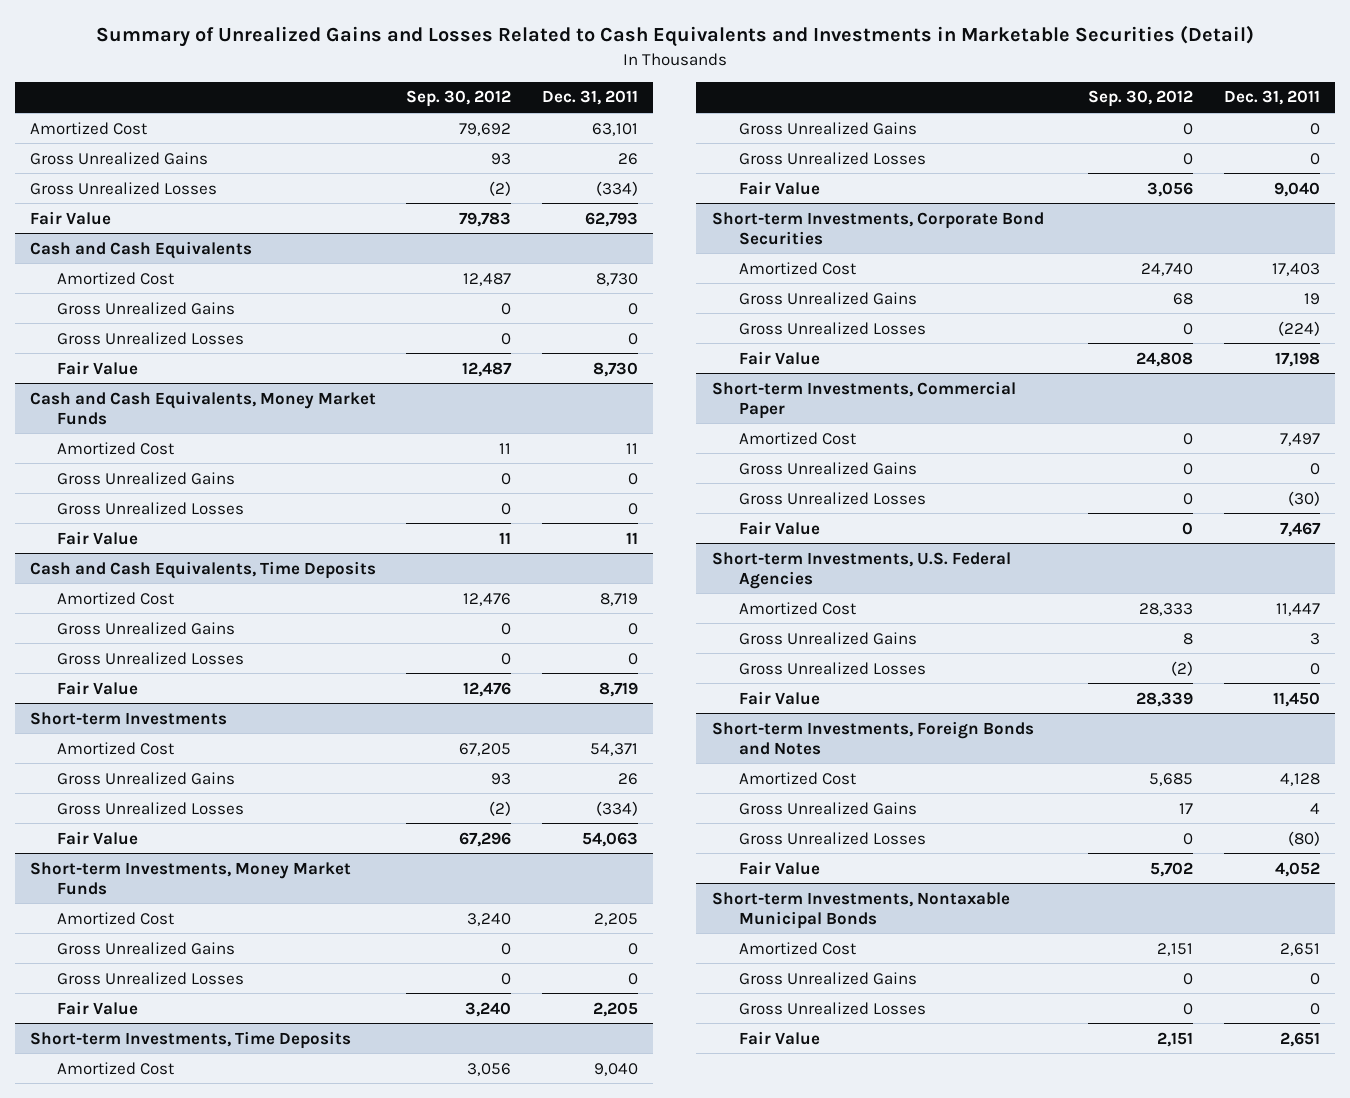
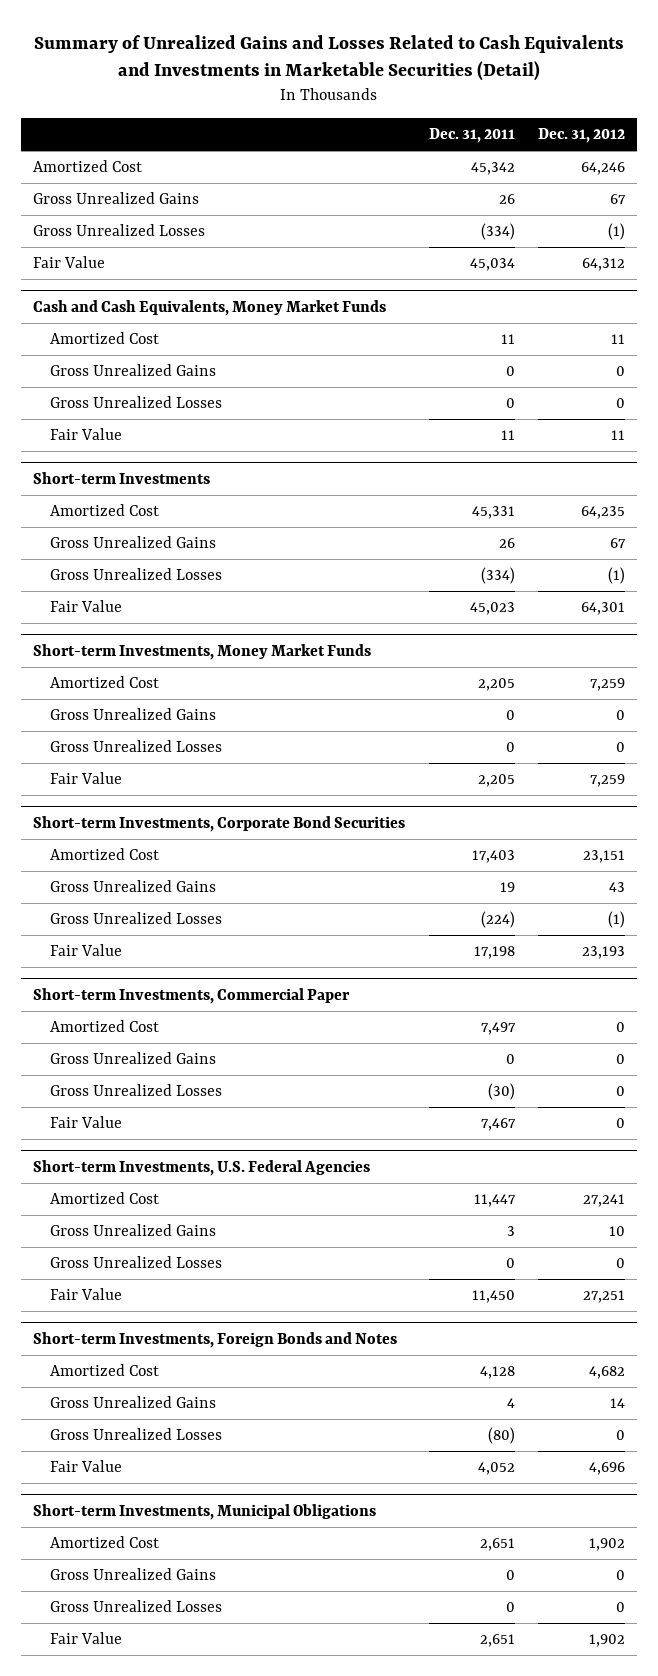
- | Sep. 30, 2012 | Dec. 31, 2011
+ | Dec. 31, 2011 | Dec. 31, 2012
- Amortized Cost | 79,692 | 63,101
+ Amortized Cost | 45,342 | 64,246
- Fair Value | 79,783 | 62,793
- Cash and Cash Equivalents
- Amortized Cost | 12,487 | 8,730
- Gross Unrealized Gains | 0 | 0
- Gross Unrealized Losses | 0 | 0
- Fair Value | 12,487 | 8,730
+ Fair Value | 45,034 | 64,312
- Cash and Cash Equivalents, Time Deposits
- Amortized Cost | 12,476 | 8,719
- Gross Unrealized Gains | 0 | 0
- Gross Unrealized Losses | 0 | 0
- Fair Value | 12,476 | 8,719
@ Short-term Investments
- Amortized Cost | 67,205 | 54,371
+ Amortized Cost | 45,331 | 64,235
- Fair Value | 67,296 | 54,063
+ Fair Value | 45,023 | 64,301
- Short-term Investments, Time Deposits
- Amortized Cost | 3,056 | 9,040
- Gross Unrealized Gains | 0 | 0
- Gross Unrealized Losses | 0 | 0
- Fair Value | 3,056 | 9,040
- Short-term Investments, Nontaxable Municipal Bonds
+ Short-term Investments, Municipal Obligations

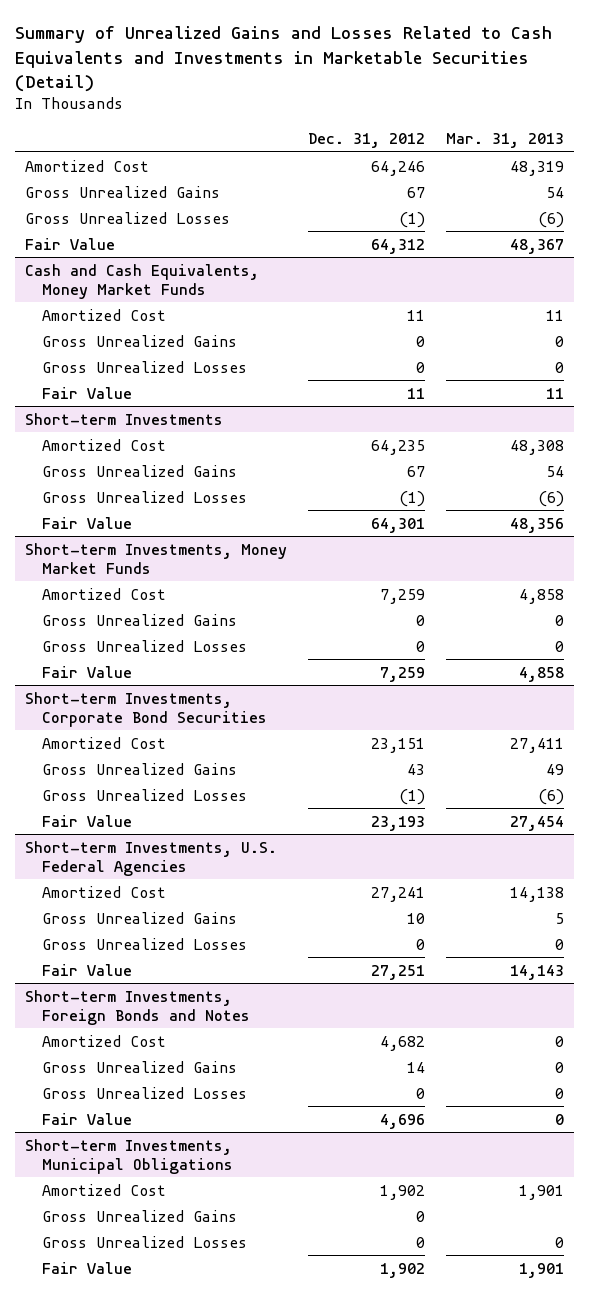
- | Dec. 31, 2011 | Dec. 31, 2012
+ | Dec. 31, 2012 | Mar. 31, 2013
- Short-term Investments, Commercial Paper
- Amortized Cost | 7,497 | 0
- Gross Unrealized Gains | 0 | 0
- Gross Unrealized Losses | (30) | 0
- Fair Value | 7,467 | 0

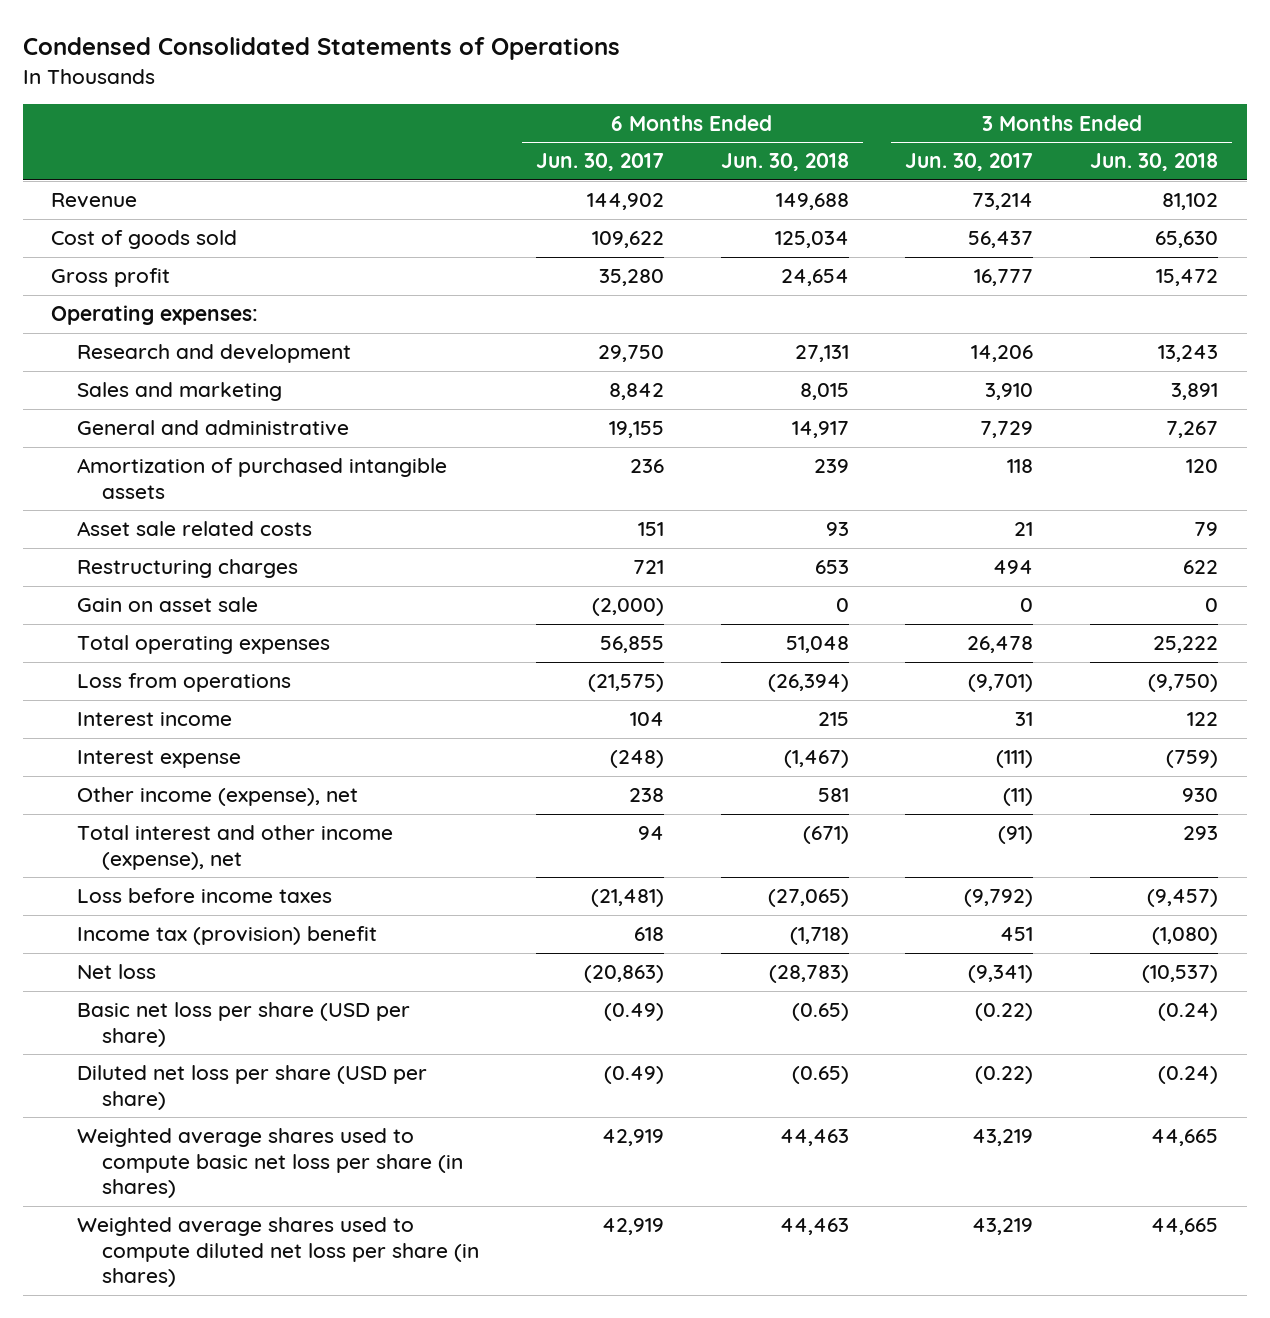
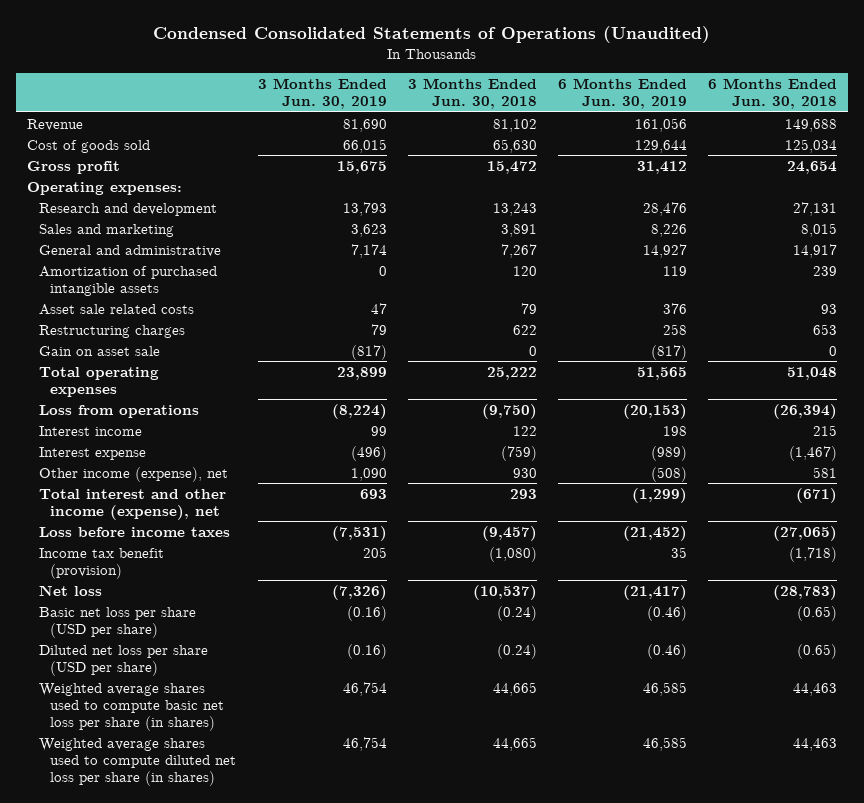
- Condensed Consolidated Statements of Operations
+ Condensed Consolidated Statements of Operations (Unaudited)
- | 6 Months Ended Jun. 30, 2017 | 6 Months Ended Jun. 30, 2018 | 3 Months Ended Jun. 30, 2017 | 3 Months Ended Jun. 30, 2018
+ | 3 Months Ended Jun. 30, 2019 | 3 Months Ended Jun. 30, 2018 | 6 Months Ended Jun. 30, 2019 | 6 Months Ended Jun. 30, 2018
- Income tax (provision) benefit | 618 | (1,718) | 451 | (1,080)
+ Income tax benefit (provision) | 205 | (1,080) | 35 | (1,718)

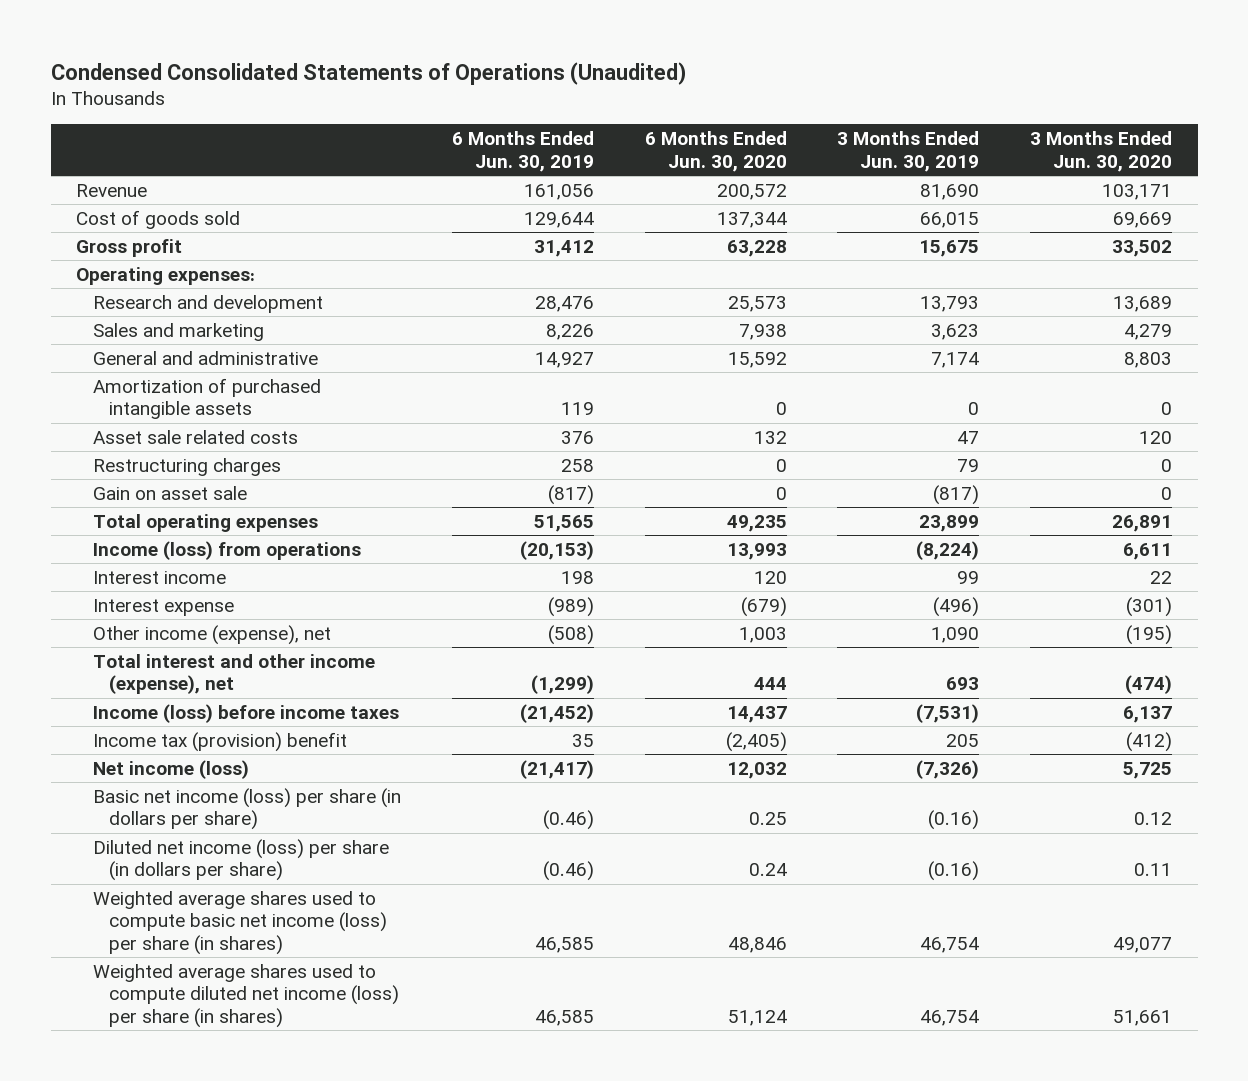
- | 3 Months Ended Jun. 30, 2019 | 3 Months Ended Jun. 30, 2018 | 6 Months Ended Jun. 30, 2019 | 6 Months Ended Jun. 30, 2018
+ | 6 Months Ended Jun. 30, 2019 | 6 Months Ended Jun. 30, 2020 | 3 Months Ended Jun. 30, 2019 | 3 Months Ended Jun. 30, 2020
- Loss from operations | (8,224) | (9,750) | (20,153) | (26,394)
+ Income (loss) from operations | (20,153) | 13,993 | (8,224) | 6,611
- Loss before income taxes | (7,531) | (9,457) | (21,452) | (27,065)
- Income tax benefit (provision) | 205 | (1,080) | 35 | (1,718)
- Net loss | (7,326) | (10,537) | (21,417) | (28,783)
- Basic net loss per share (USD per share) | (0.16) | (0.24) | (0.46) | (0.65)
- Diluted net loss per share (USD per share) | (0.16) | (0.24) | (0.46) | (0.65)
- Weighted average shares used to compute basic net loss per share (in shares) | 46,754 | 44,665 | 46,585 | 44,463
- Weighted average shares used to compute diluted net loss per share (in shares) | 46,754 | 44,665 | 46,585 | 44,463
+ Income (loss) before income taxes | (21,452) | 14,437 | (7,531) | 6,137
+ Income tax (provision) benefit | 35 | (2,405) | 205 | (412)
+ Net income (loss) | (21,417) | 12,032 | (7,326) | 5,725
+ Basic net income (loss) per share (in dollars per share) | (0.46) | 0.25 | (0.16) | 0.12
+ Diluted net income (loss) per share (in dollars per share) | (0.46) | 0.24 | (0.16) | 0.11
+ Weighted average shares used to compute basic net income (loss) per share (in shares) | 46,585 | 48,846 | 46,754 | 49,077
+ Weighted average shares used to compute diluted net income (loss) per share (in shares) | 46,585 | 51,124 | 46,754 | 51,661

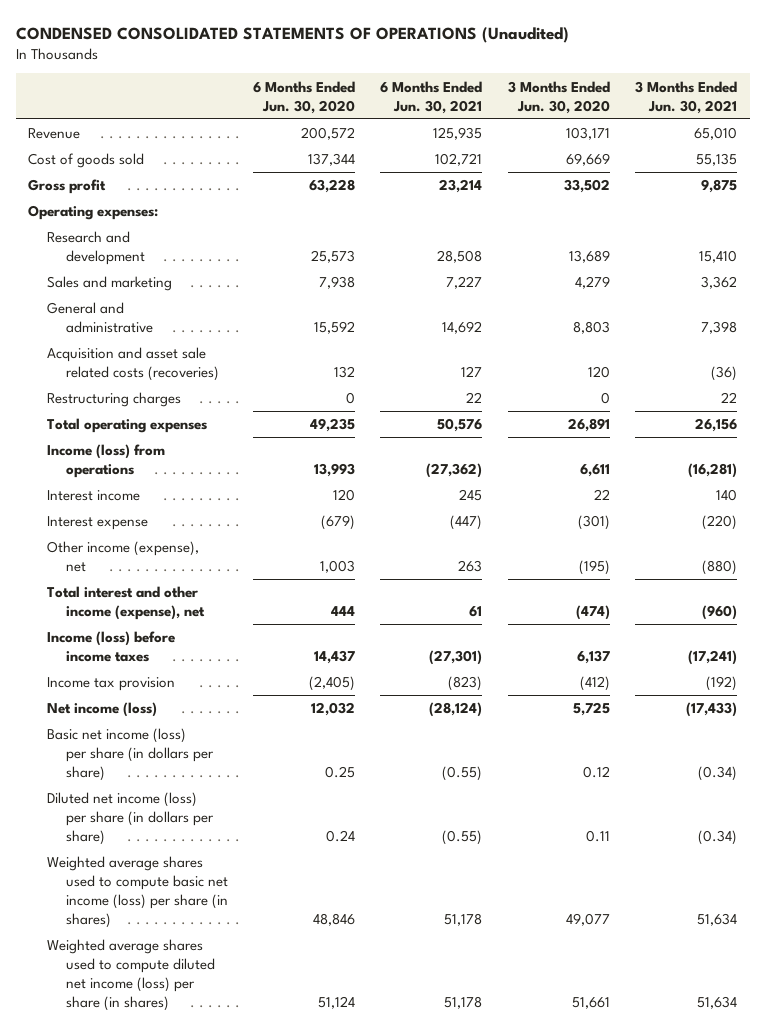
- Condensed Consolidated Statements of Operations (Unaudited)
+ CONDENSED CONSOLIDATED STATEMENTS OF OPERATIONS (Unaudited)
- | 6 Months Ended Jun. 30, 2019 | 6 Months Ended Jun. 30, 2020 | 3 Months Ended Jun. 30, 2019 | 3 Months Ended Jun. 30, 2020
+ | 6 Months Ended Jun. 30, 2020 | 6 Months Ended Jun. 30, 2021 | 3 Months Ended Jun. 30, 2020 | 3 Months Ended Jun. 30, 2021
- Amortization of purchased intangible assets | 119 | 0 | 0 | 0
- Asset sale related costs | 376 | 132 | 47 | 120
+ Acquisition and asset sale related costs (recoveries) | 132 | 127 | 120 | (36)
- Gain on asset sale | (817) | 0 | (817) | 0
- Income tax (provision) benefit | 35 | (2,405) | 205 | (412)
+ Income tax provision | (2,405) | (823) | (412) | (192)

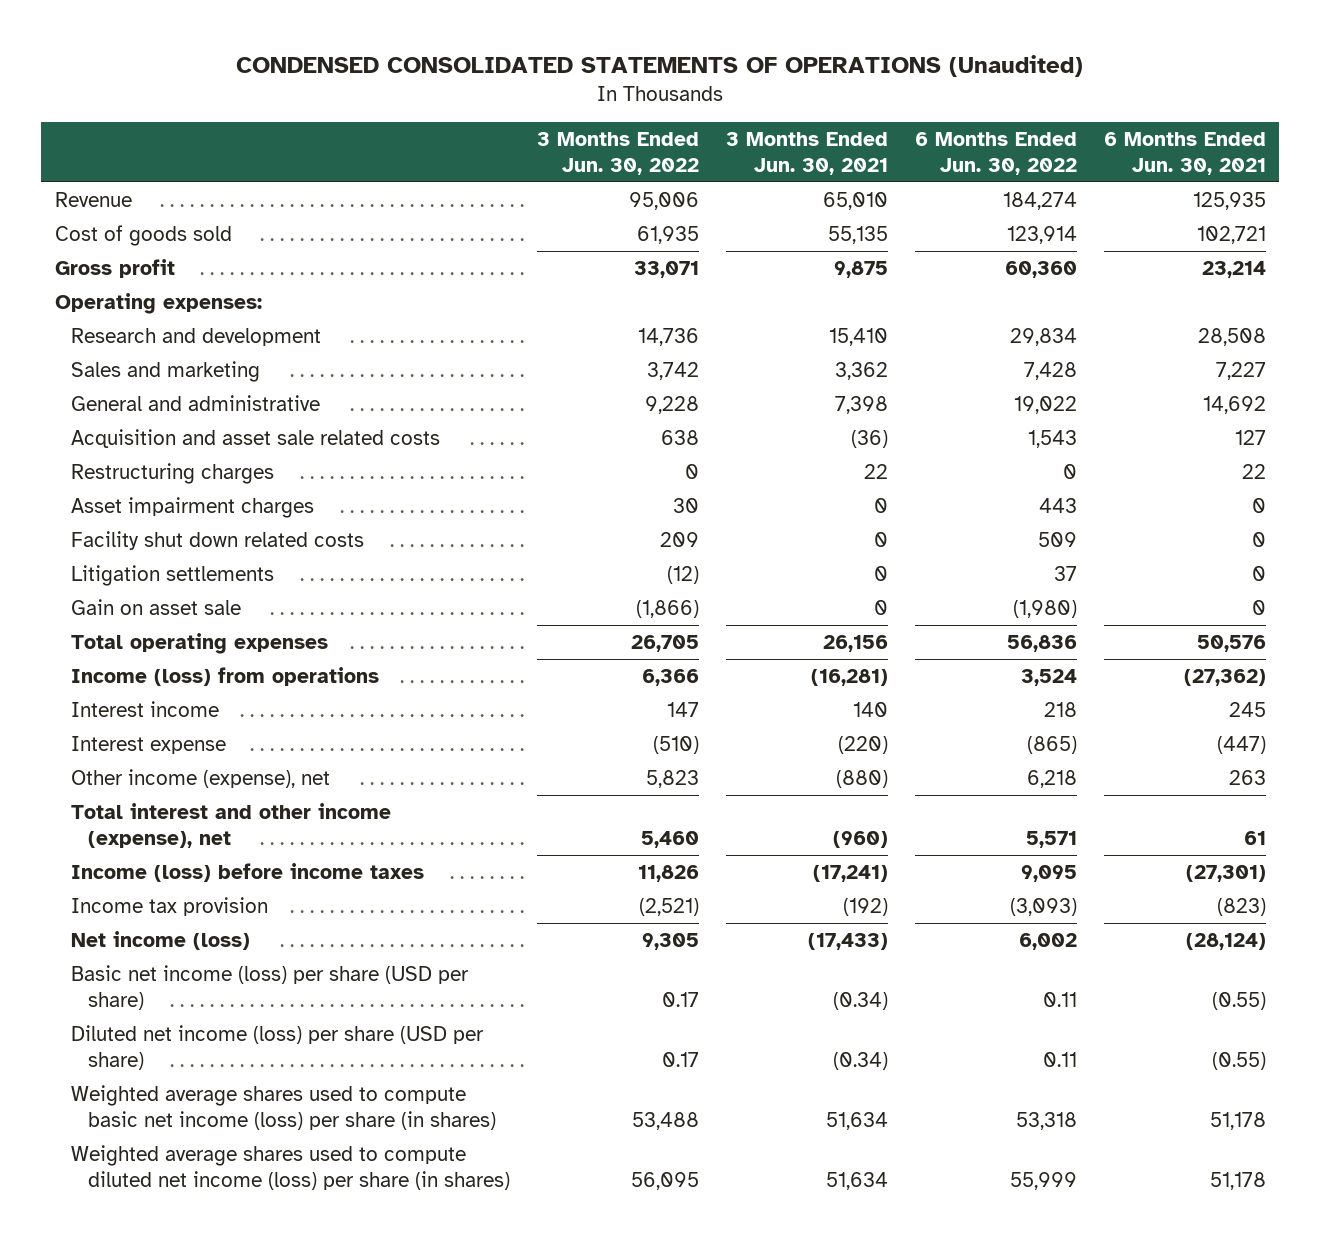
- | 6 Months Ended Jun. 30, 2020 | 6 Months Ended Jun. 30, 2021 | 3 Months Ended Jun. 30, 2020 | 3 Months Ended Jun. 30, 2021
+ | 3 Months Ended Jun. 30, 2022 | 3 Months Ended Jun. 30, 2021 | 6 Months Ended Jun. 30, 2022 | 6 Months Ended Jun. 30, 2021
- Acquisition and asset sale related costs (recoveries) | 132 | 127 | 120 | (36)
+ Acquisition and asset sale related costs | 638 | (36) | 1,543 | 127
+ Asset impairment charges | 30 | 0 | 443 | 0
+ Facility shut down related costs | 209 | 0 | 509 | 0
+ Litigation settlements | (12) | 0 | 37 | 0
+ Gain on asset sale | (1,866) | 0 | (1,980) | 0
- Basic net income (loss) per share (in dollars per share) | 0.25 | (0.55) | 0.12 | (0.34)
- Diluted net income (loss) per share (in dollars per share) | 0.24 | (0.55) | 0.11 | (0.34)
+ Basic net income (loss) per share (USD per share) | 0.17 | (0.34) | 0.11 | (0.55)
+ Diluted net income (loss) per share (USD per share) | 0.17 | (0.34) | 0.11 | (0.55)

